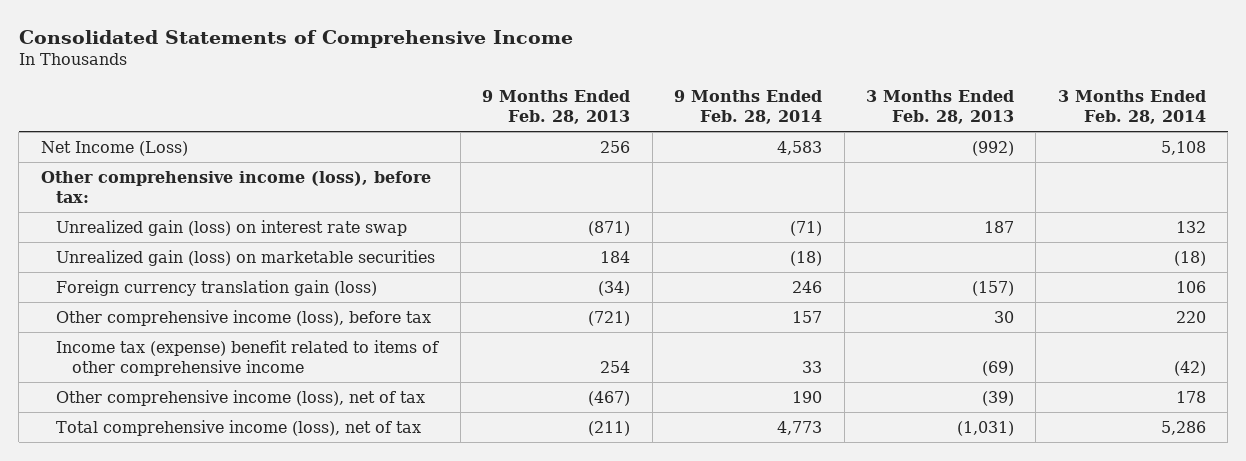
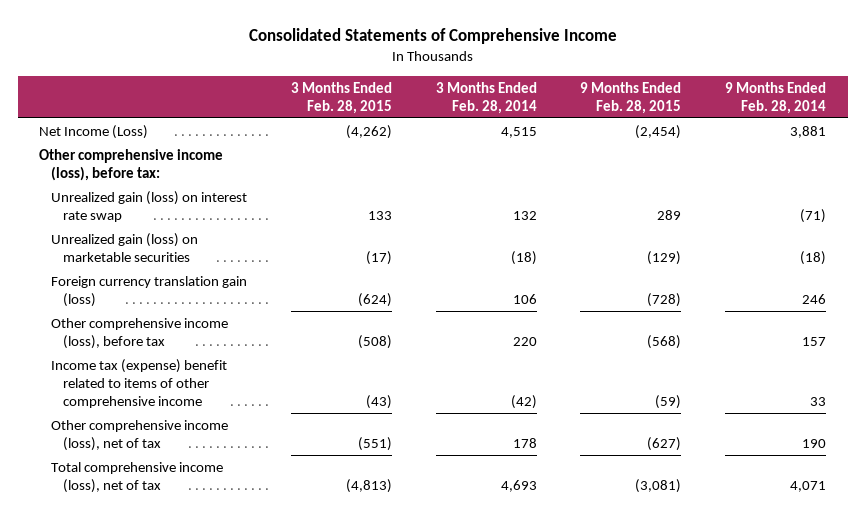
- | 9 Months Ended Feb. 28, 2013 | 9 Months Ended Feb. 28, 2014 | 3 Months Ended Feb. 28, 2013 | 3 Months Ended Feb. 28, 2014
+ | 3 Months Ended Feb. 28, 2015 | 3 Months Ended Feb. 28, 2014 | 9 Months Ended Feb. 28, 2015 | 9 Months Ended Feb. 28, 2014
- Net Income (Loss) | 256 | 4,583 | (992) | 5,108
+ Net Income (Loss) | (4,262) | 4,515 | (2,454) | 3,881
- Total comprehensive income (loss), net of tax | (211) | 4,773 | (1,031) | 5,286
+ Total comprehensive income (loss), net of tax | (4,813) | 4,693 | (3,081) | 4,071

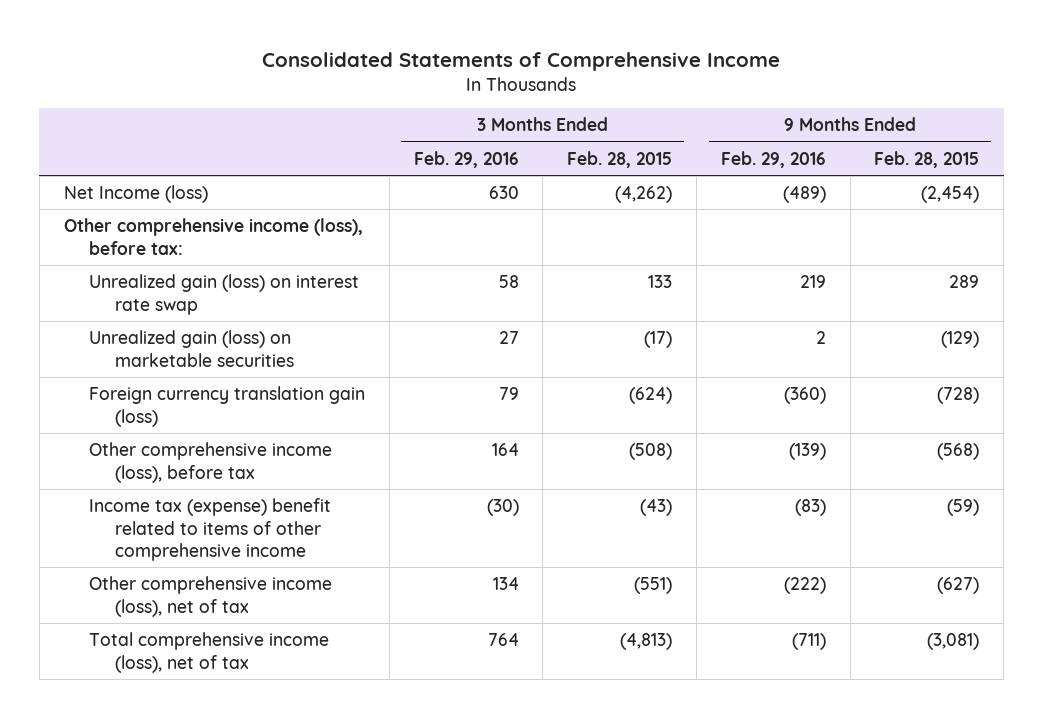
- | 3 Months Ended Feb. 28, 2015 | 3 Months Ended Feb. 28, 2014 | 9 Months Ended Feb. 28, 2015 | 9 Months Ended Feb. 28, 2014
+ | 3 Months Ended Feb. 29, 2016 | 3 Months Ended Feb. 28, 2015 | 9 Months Ended Feb. 29, 2016 | 9 Months Ended Feb. 28, 2015
- Net Income (Loss) | (4,262) | 4,515 | (2,454) | 3,881
+ Net Income (loss) | 630 | (4,262) | (489) | (2,454)

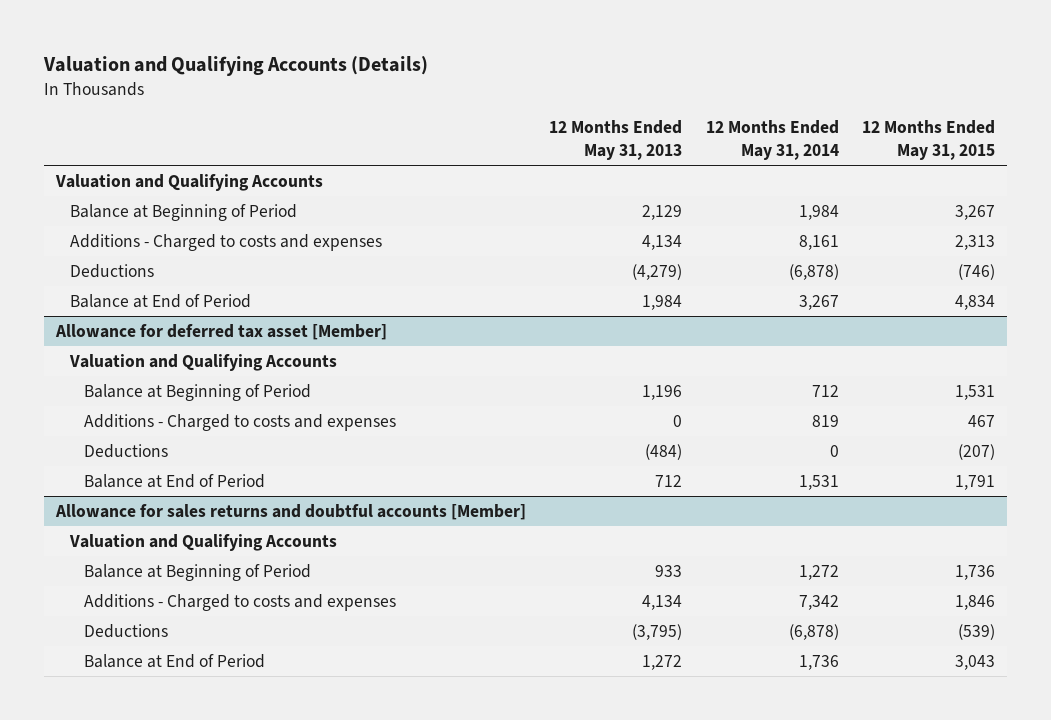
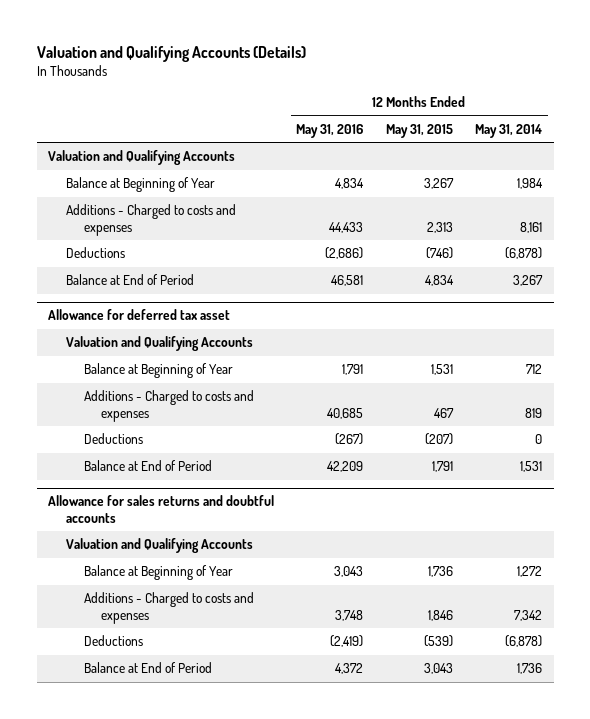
- | 12 Months Ended May 31, 2013 | 12 Months Ended May 31, 2014 | 12 Months Ended May 31, 2015
+ | 12 Months Ended May 31, 2016 | 12 Months Ended May 31, 2015 | 12 Months Ended May 31, 2014
- Balance at Beginning of Period | 2,129 | 1,984 | 3,267
+ Balance at Beginning of Year | 4,834 | 3,267 | 1,984
- Allowance for deferred tax asset [Member]
+ Allowance for deferred tax asset
- Balance at Beginning of Period | 1,196 | 712 | 1,531
+ Balance at Beginning of Year | 1,791 | 1,531 | 712
- Allowance for sales returns and doubtful accounts [Member]
+ Allowance for sales returns and doubtful accounts
- Balance at Beginning of Period | 933 | 1,272 | 1,736
+ Balance at Beginning of Year | 3,043 | 1,736 | 1,272

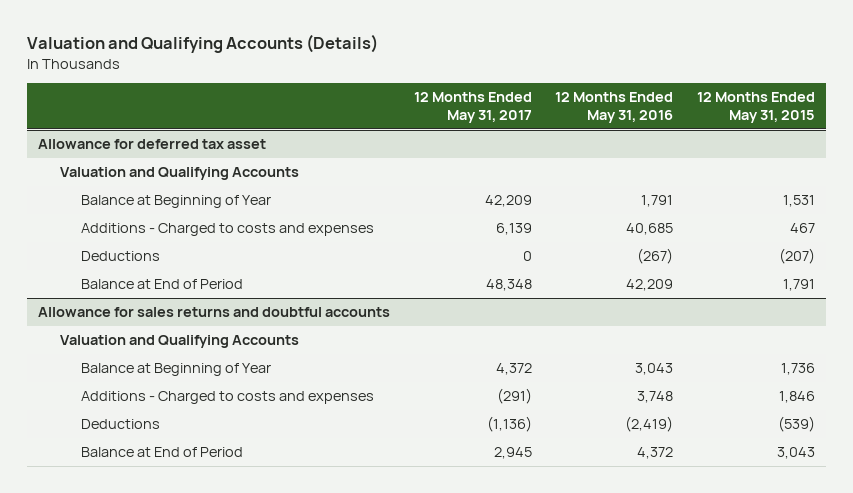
- | 12 Months Ended May 31, 2016 | 12 Months Ended May 31, 2015 | 12 Months Ended May 31, 2014
+ | 12 Months Ended May 31, 2017 | 12 Months Ended May 31, 2016 | 12 Months Ended May 31, 2015
- Valuation and Qualifying Accounts
- Balance at Beginning of Year | 4,834 | 3,267 | 1,984
- Additions - Charged to costs and expenses | 44,433 | 2,313 | 8,161
- Deductions | (2,686) | (746) | (6,878)
- Balance at End of Period | 46,581 | 4,834 | 3,267

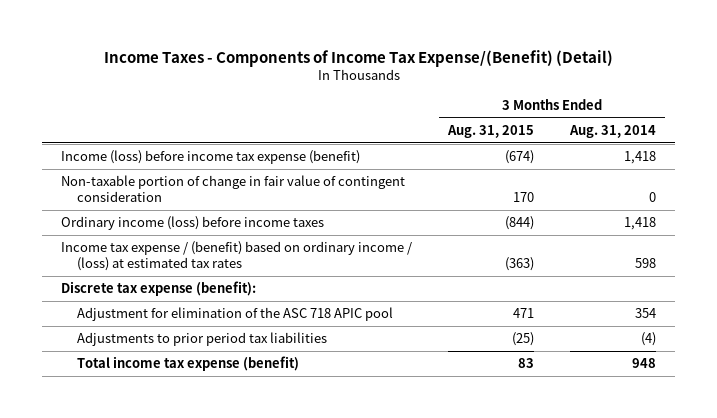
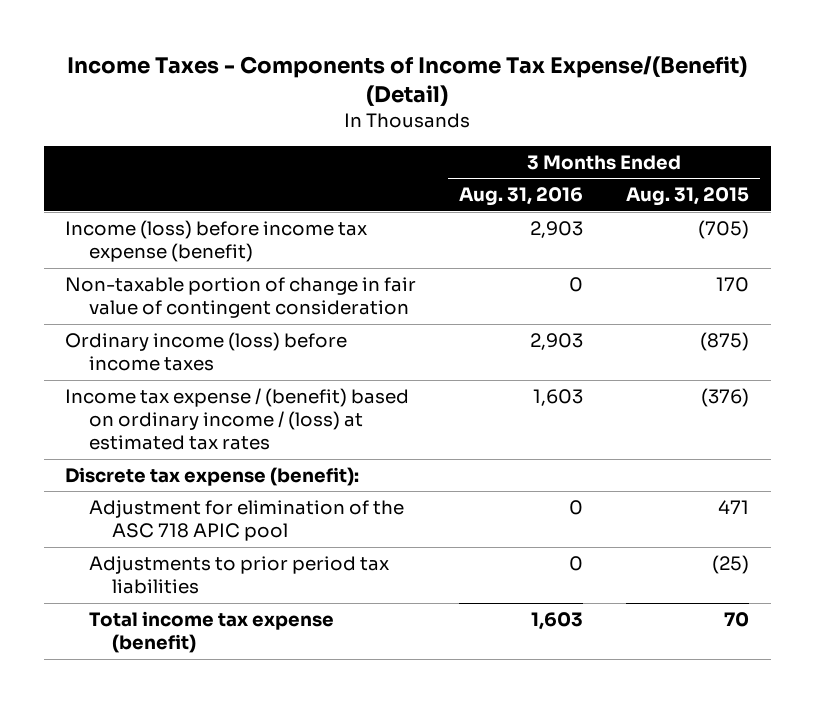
- | 3 Months Ended Aug. 31, 2015 | 3 Months Ended Aug. 31, 2014
+ | 3 Months Ended Aug. 31, 2016 | 3 Months Ended Aug. 31, 2015
- Income (loss) before income tax expense (benefit) | (674) | 1,418
+ Income (loss) before income tax expense (benefit) | 2,903 | (705)
- Ordinary income (loss) before income taxes | (844) | 1,418
- Income tax expense / (benefit) based on ordinary income / (loss) at estimated tax rates | (363) | 598
+ Ordinary income (loss) before income taxes | 2,903 | (875)
+ Income tax expense / (benefit) based on ordinary income / (loss) at estimated tax rates | 1,603 | (376)
- Total income tax expense (benefit) | 83 | 948
+ Total income tax expense (benefit) | 1,603 | 70

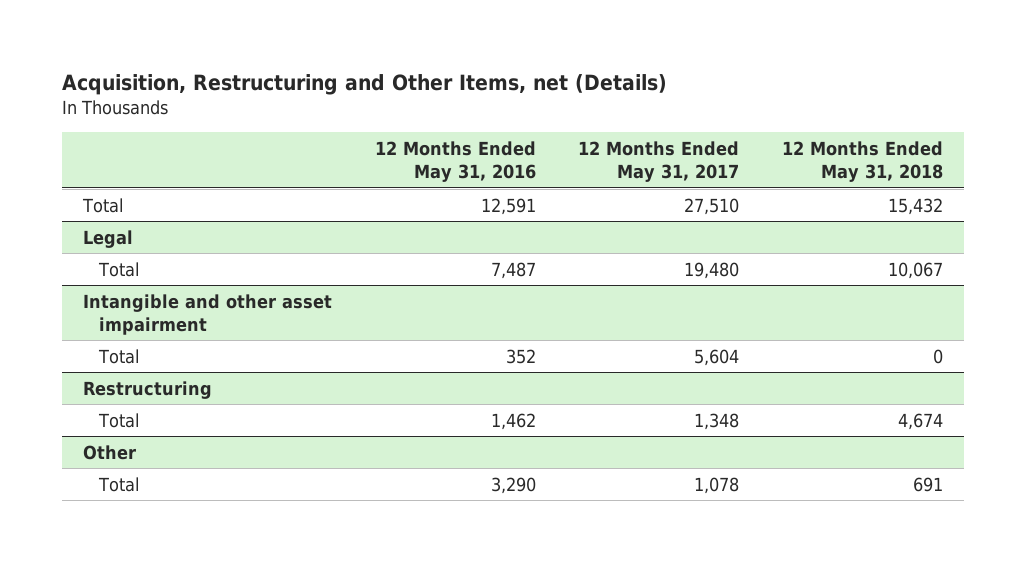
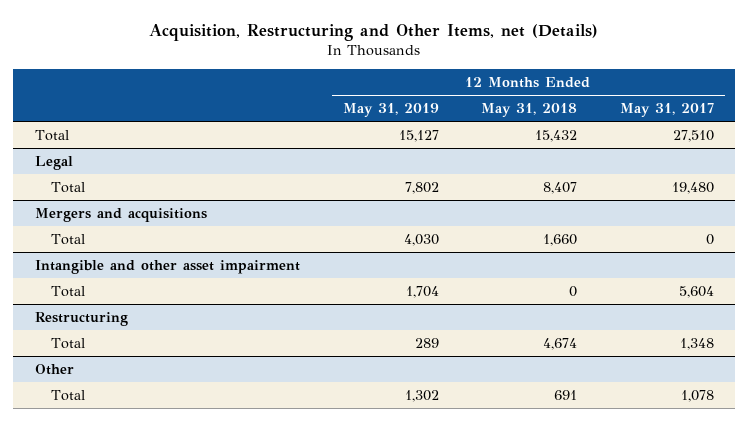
- | 12 Months Ended May 31, 2016 | 12 Months Ended May 31, 2017 | 12 Months Ended May 31, 2018
+ | 12 Months Ended May 31, 2019 | 12 Months Ended May 31, 2018 | 12 Months Ended May 31, 2017
@ Legal
- Total | 7,487 | 19,480 | 10,067
+ Total | 7,802 | 8,407 | 19,480
+ Mergers and acquisitions
+ Total | 4,030 | 1,660 | 0

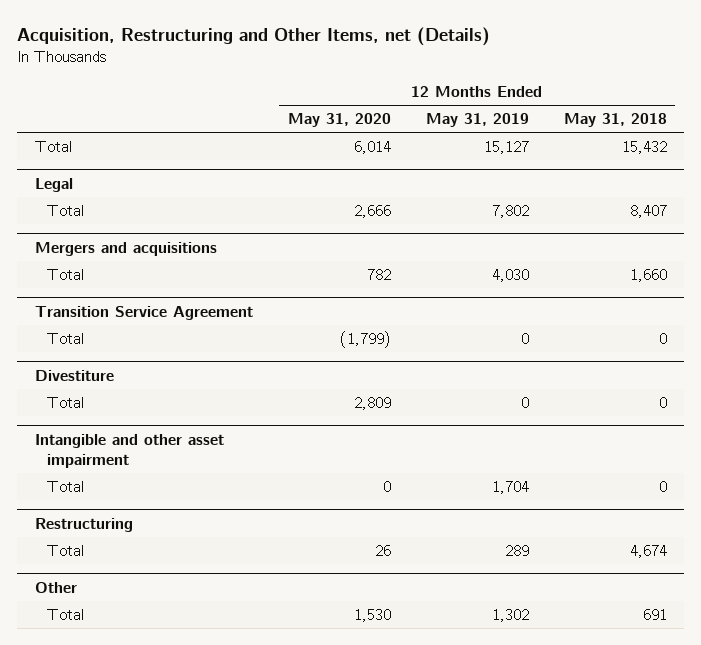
- | 12 Months Ended May 31, 2019 | 12 Months Ended May 31, 2018 | 12 Months Ended May 31, 2017
+ | 12 Months Ended May 31, 2020 | 12 Months Ended May 31, 2019 | 12 Months Ended May 31, 2018
+ Transition Service Agreement
+ Total | (1,799) | 0 | 0
+ Divestiture
+ Total | 2,809 | 0 | 0

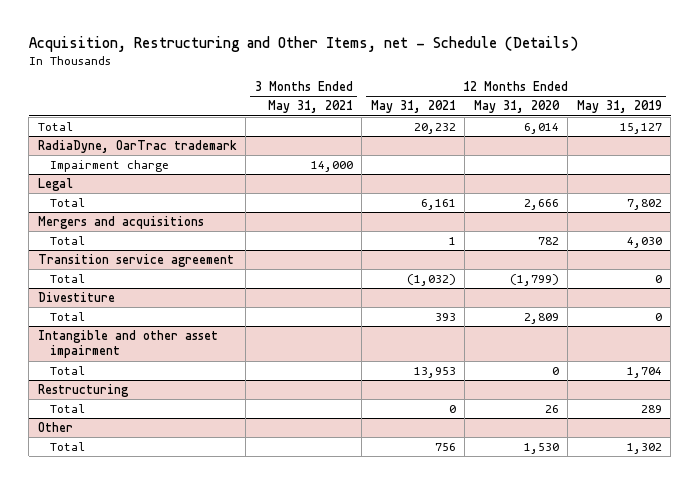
- Acquisition, Restructuring and Other Items, net (Details)
+ Acquisition, Restructuring and Other Items, net - Schedule (Details)
- | 12 Months Ended May 31, 2020 | 12 Months Ended May 31, 2019 | 12 Months Ended May 31, 2018
+ | 3 Months Ended May 31, 2021 | 12 Months Ended May 31, 2021 | 12 Months Ended May 31, 2020 | 12 Months Ended May 31, 2019
+ RadiaDyne, OarTrac trademark
+ Impairment charge | 14,000 | | |
- Transition Service Agreement
+ Transition service agreement

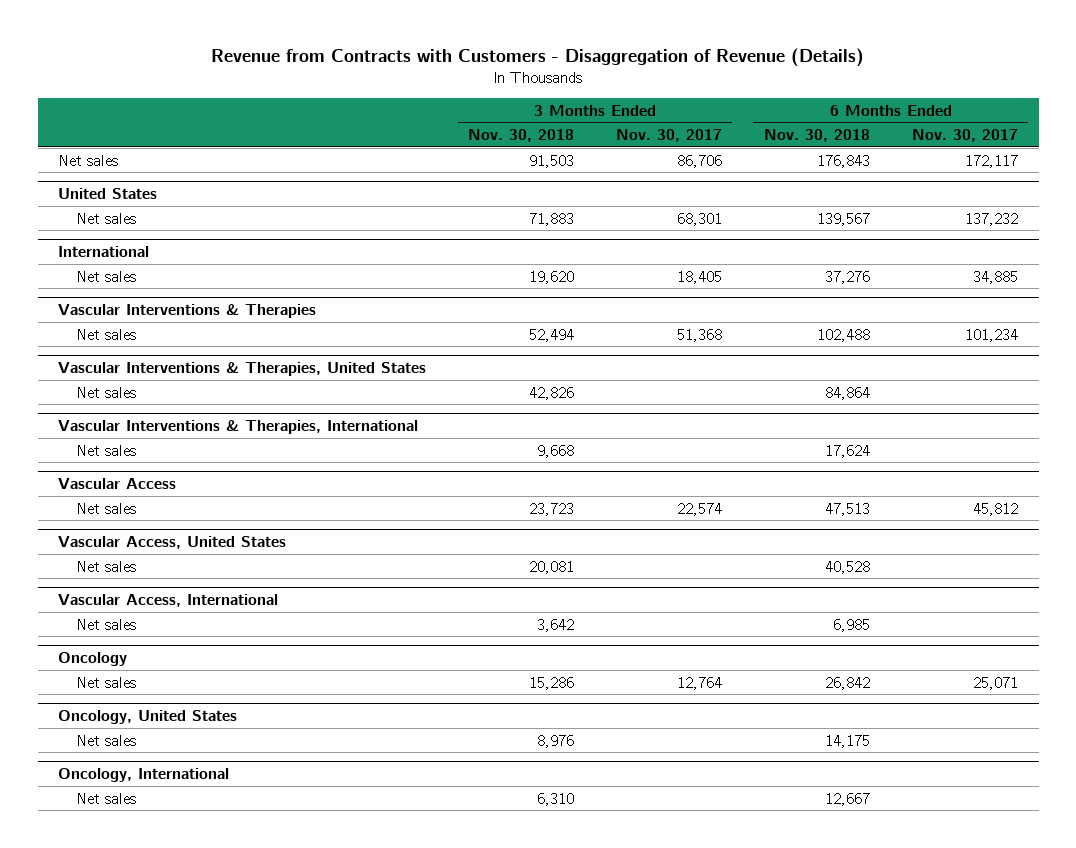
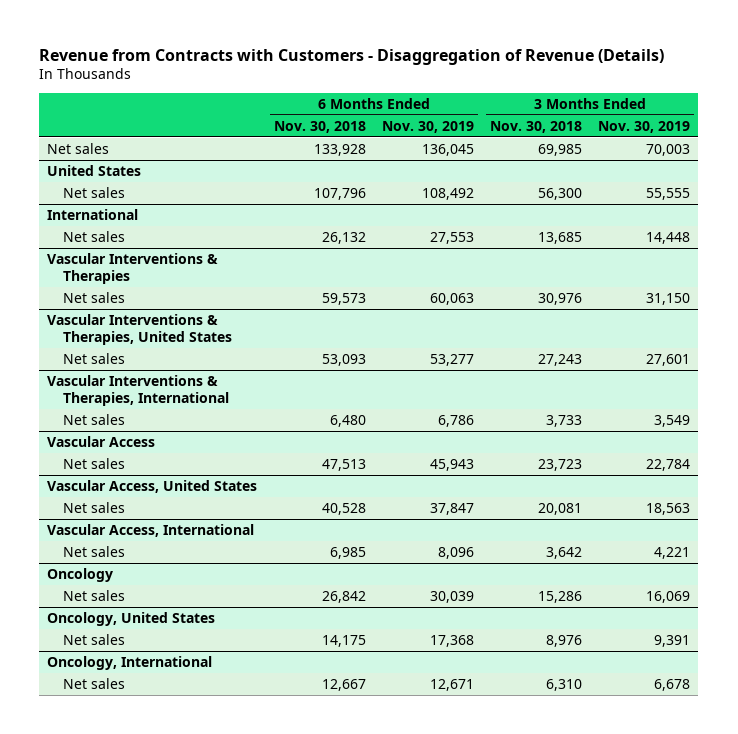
- | 3 Months Ended Nov. 30, 2018 | 3 Months Ended Nov. 30, 2017 | 6 Months Ended Nov. 30, 2018 | 6 Months Ended Nov. 30, 2017
+ | 6 Months Ended Nov. 30, 2018 | 6 Months Ended Nov. 30, 2019 | 3 Months Ended Nov. 30, 2018 | 3 Months Ended Nov. 30, 2019
- Net sales | 91,503 | 86,706 | 176,843 | 172,117
+ Net sales | 133,928 | 136,045 | 69,985 | 70,003
@ United States
- Net sales | 71,883 | 68,301 | 139,567 | 137,232
+ Net sales | 107,796 | 108,492 | 56,300 | 55,555
@ International
- Net sales | 19,620 | 18,405 | 37,276 | 34,885
+ Net sales | 26,132 | 27,553 | 13,685 | 14,448
@ Vascular Interventions & Therapies
- Net sales | 52,494 | 51,368 | 102,488 | 101,234
+ Net sales | 59,573 | 60,063 | 30,976 | 31,150
@ Vascular Interventions & Therapies, United States
- Net sales | 42,826 | | 84,864 |
+ Net sales | 53,093 | 53,277 | 27,243 | 27,601
@ Vascular Interventions & Therapies, International
- Net sales | 9,668 | | 17,624 |
+ Net sales | 6,480 | 6,786 | 3,733 | 3,549

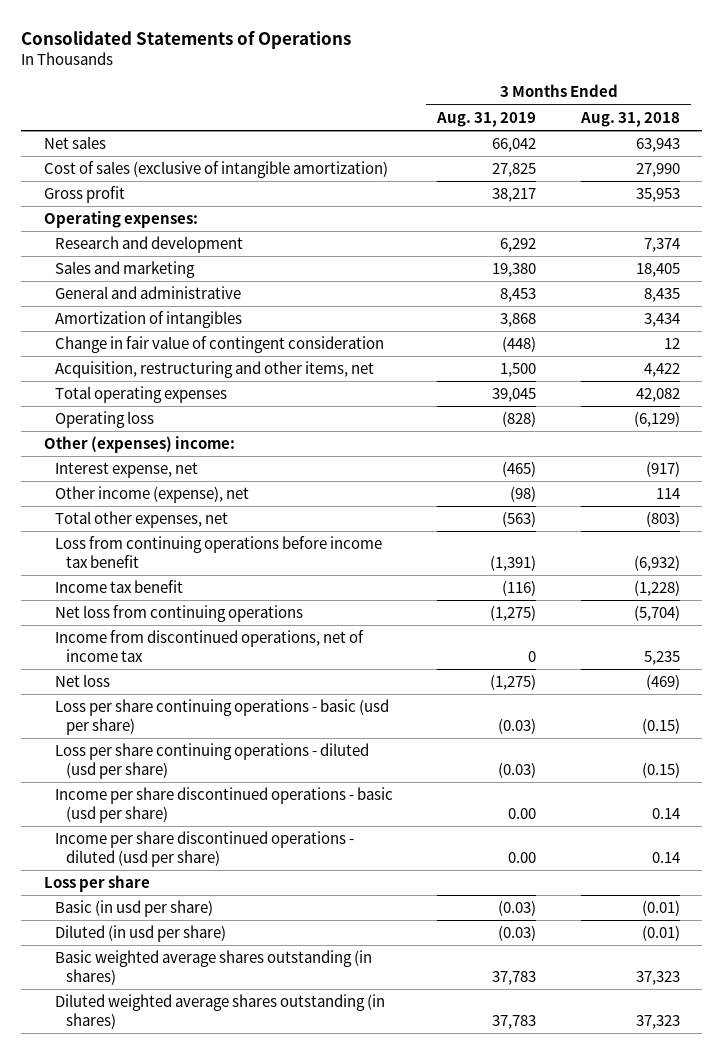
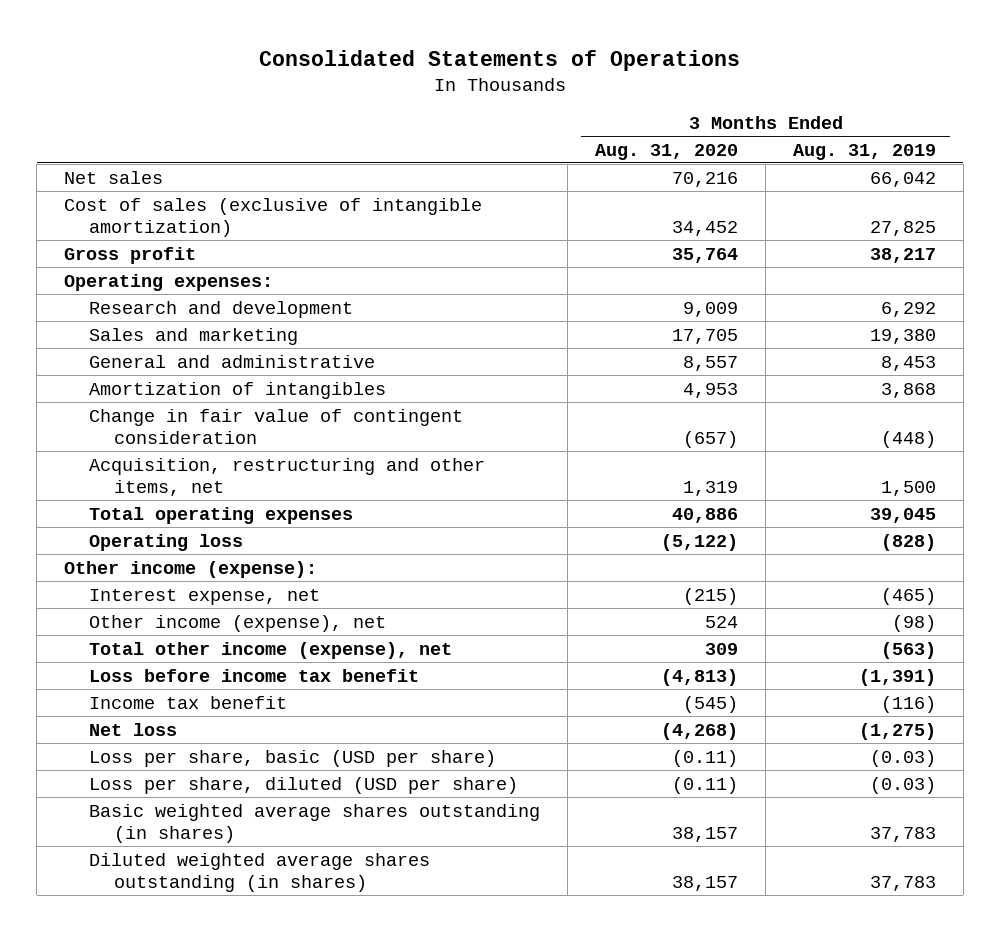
- | 3 Months Ended Aug. 31, 2019 | 3 Months Ended Aug. 31, 2018
+ | 3 Months Ended Aug. 31, 2020 | 3 Months Ended Aug. 31, 2019
- Other (expenses) income:
+ Other income (expense):
- Total other expenses, net | (563) | (803)
- Loss from continuing operations before income tax benefit | (1,391) | (6,932)
+ Total other income (expense), net | 309 | (563)
+ Loss before income tax benefit | (4,813) | (1,391)
- Net loss from continuing operations | (1,275) | (5,704)
- Income from discontinued operations, net of income tax | 0 | 5,235
- Loss per share continuing operations - basic (usd per share) | (0.03) | (0.15)
- Loss per share continuing operations - diluted (usd per share) | (0.03) | (0.15)
- Income per share discontinued operations - basic (usd per share) | 0.00 | 0.14
- Income per share discontinued operations - diluted (usd per share) | 0.00 | 0.14
- Loss per share
- Basic (in usd per share) | (0.03) | (0.01)
- Diluted (in usd per share) | (0.03) | (0.01)
+ Loss per share, basic (USD per share) | (0.11) | (0.03)
+ Loss per share, diluted (USD per share) | (0.11) | (0.03)

